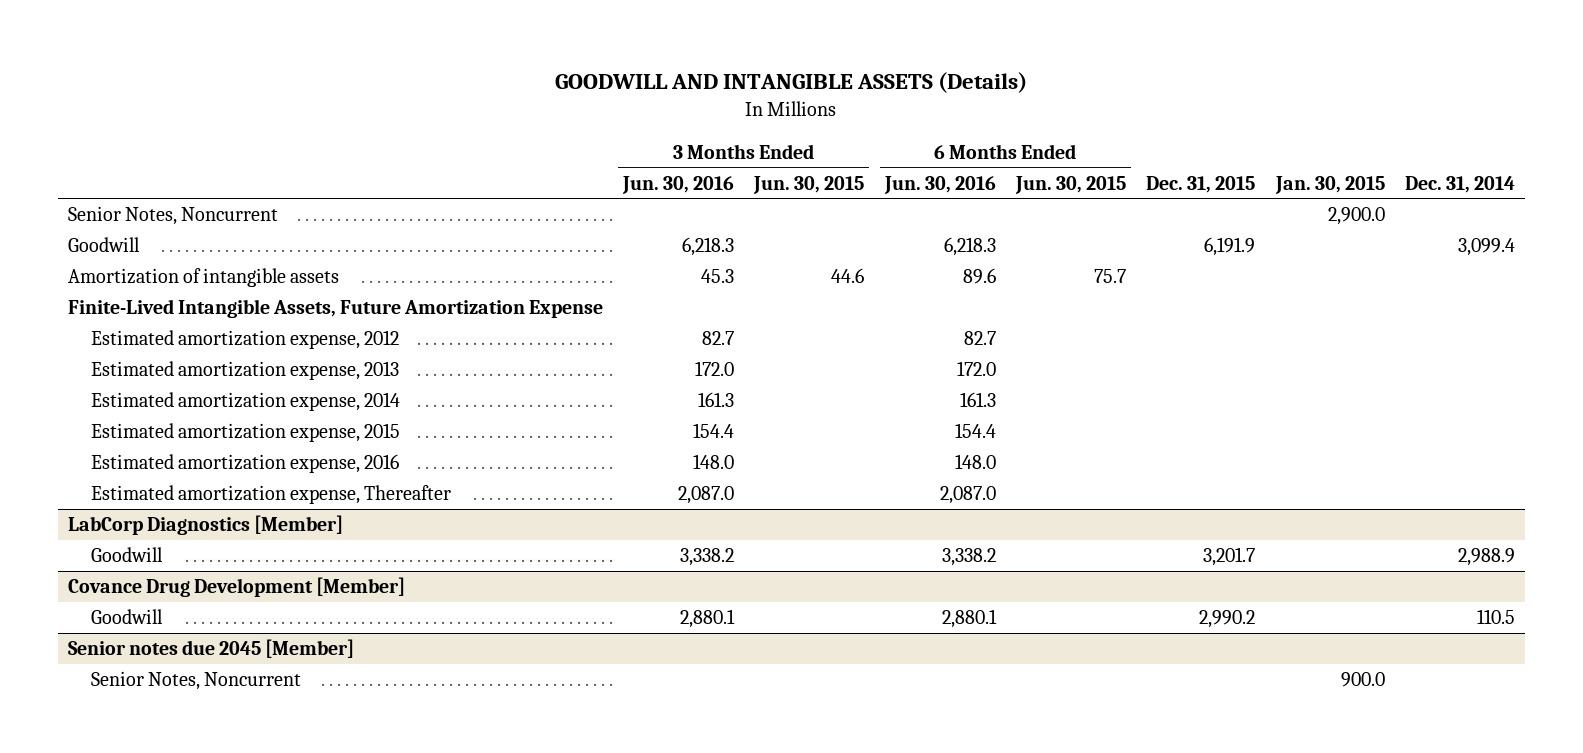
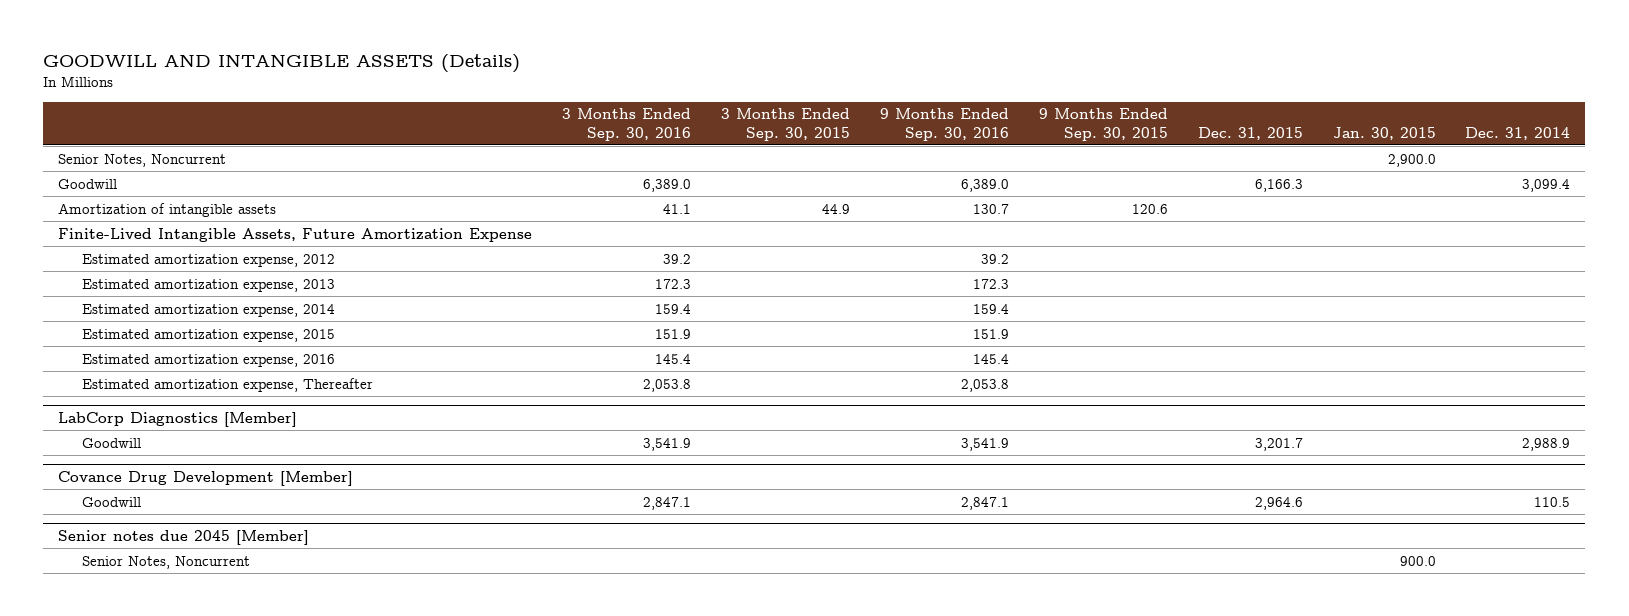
- | 3 Months Ended Jun. 30, 2016 | 3 Months Ended Jun. 30, 2015 | 6 Months Ended Jun. 30, 2016 | 6 Months Ended Jun. 30, 2015 | Dec. 31, 2015 | Jan. 30, 2015 | Dec. 31, 2014
+ | 3 Months Ended Sep. 30, 2016 | 3 Months Ended Sep. 30, 2015 | 9 Months Ended Sep. 30, 2016 | 9 Months Ended Sep. 30, 2015 | Dec. 31, 2015 | Jan. 30, 2015 | Dec. 31, 2014
- Goodwill | 6,218.3 | | 6,218.3 | | 6,191.9 | | 3,099.4
+ Goodwill | 6,389.0 | | 6,389.0 | | 6,166.3 | | 3,099.4
@ Covance Drug Development [Member]
- Goodwill | 2,880.1 | | 2,880.1 | | 2,990.2 | | 110.5
+ Goodwill | 2,847.1 | | 2,847.1 | | 2,964.6 | | 110.5

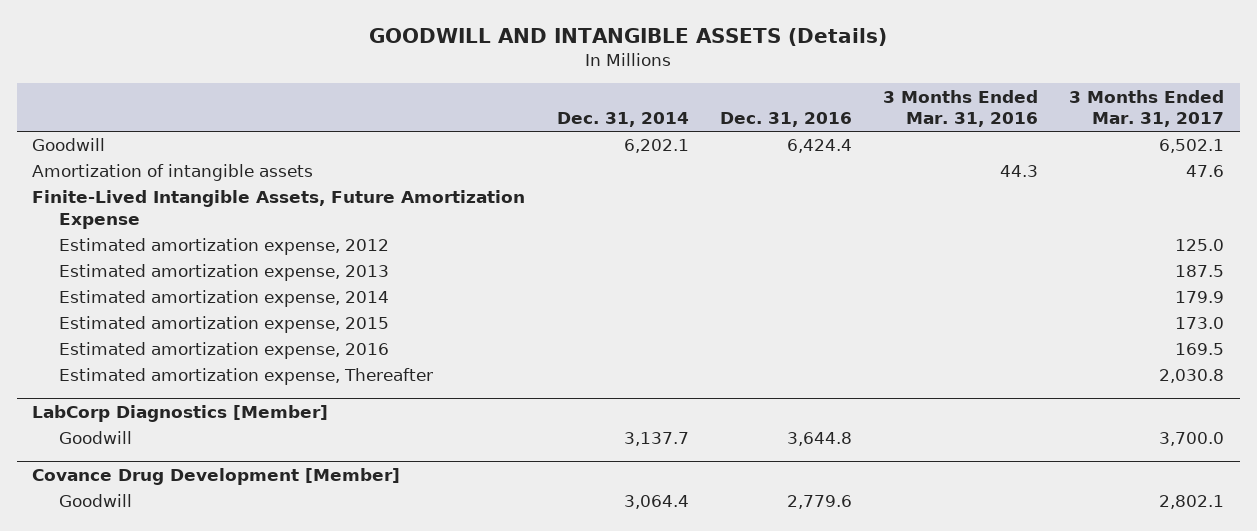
- | 3 Months Ended Sep. 30, 2016 | 3 Months Ended Sep. 30, 2015 | 9 Months Ended Sep. 30, 2016 | 9 Months Ended Sep. 30, 2015 | Dec. 31, 2015 | Jan. 30, 2015 | Dec. 31, 2014
+ | Dec. 31, 2014 | Dec. 31, 2016 | 3 Months Ended Mar. 31, 2016 | 3 Months Ended Mar. 31, 2017
- Senior Notes, Noncurrent | | | | | | 2,900.0 |
- Goodwill | 6,389.0 | | 6,389.0 | | 6,166.3 | | 3,099.4
+ Goodwill | 6,202.1 | 6,424.4 | | 6,502.1
@ LabCorp Diagnostics [Member]
- Goodwill | 3,541.9 | | 3,541.9 | | 3,201.7 | | 2,988.9
+ Goodwill | 3,137.7 | 3,644.8 | | 3,700.0
@ Covance Drug Development [Member]
- Goodwill | 2,847.1 | | 2,847.1 | | 2,964.6 | | 110.5
- Senior notes due 2045 [Member]
- Senior Notes, Noncurrent | | | | | | 900.0 |
@ Covance Drug Development [Member]
+ Goodwill | 3,064.4 | 2,779.6 | | 2,802.1

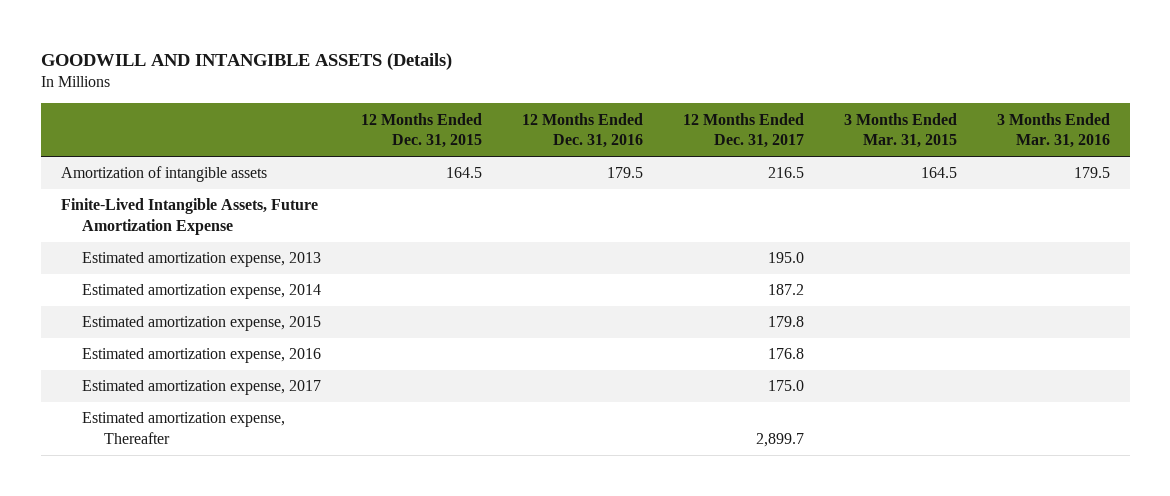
- | Dec. 31, 2014 | Dec. 31, 2016 | 3 Months Ended Mar. 31, 2016 | 3 Months Ended Mar. 31, 2017
+ | 12 Months Ended Dec. 31, 2015 | 12 Months Ended Dec. 31, 2016 | 12 Months Ended Dec. 31, 2017 | 3 Months Ended Mar. 31, 2015 | 3 Months Ended Mar. 31, 2016
- Goodwill | 6,202.1 | 6,424.4 | | 6,502.1
- Amortization of intangible assets | | | 44.3 | 47.6
+ Amortization of intangible assets | 164.5 | 179.5 | 216.5 | 164.5 | 179.5
- Estimated amortization expense, 2012 | | | | 125.0
+ Estimated amortization expense, 2017 | | | 175.0 | |
- LabCorp Diagnostics [Member]
- Goodwill | 3,137.7 | 3,644.8 | | 3,700.0
- Covance Drug Development [Member]
- Goodwill | 3,064.4 | 2,779.6 | | 2,802.1

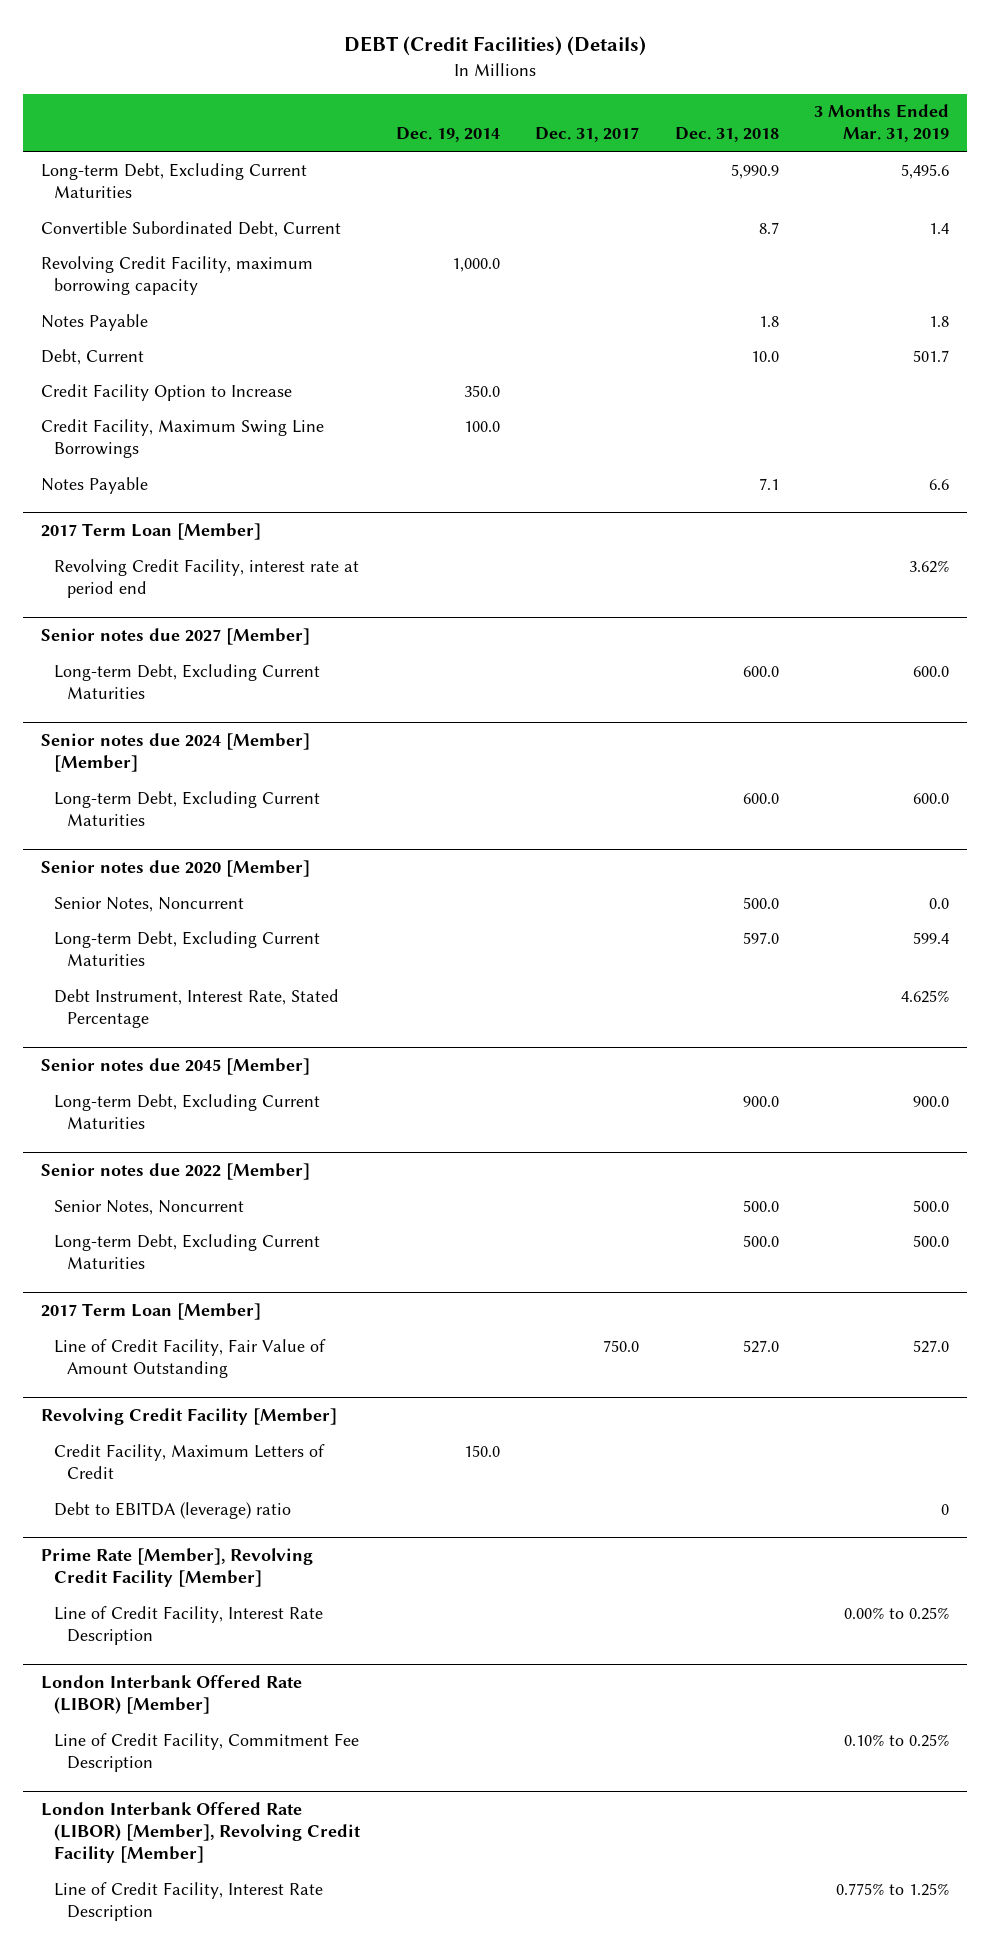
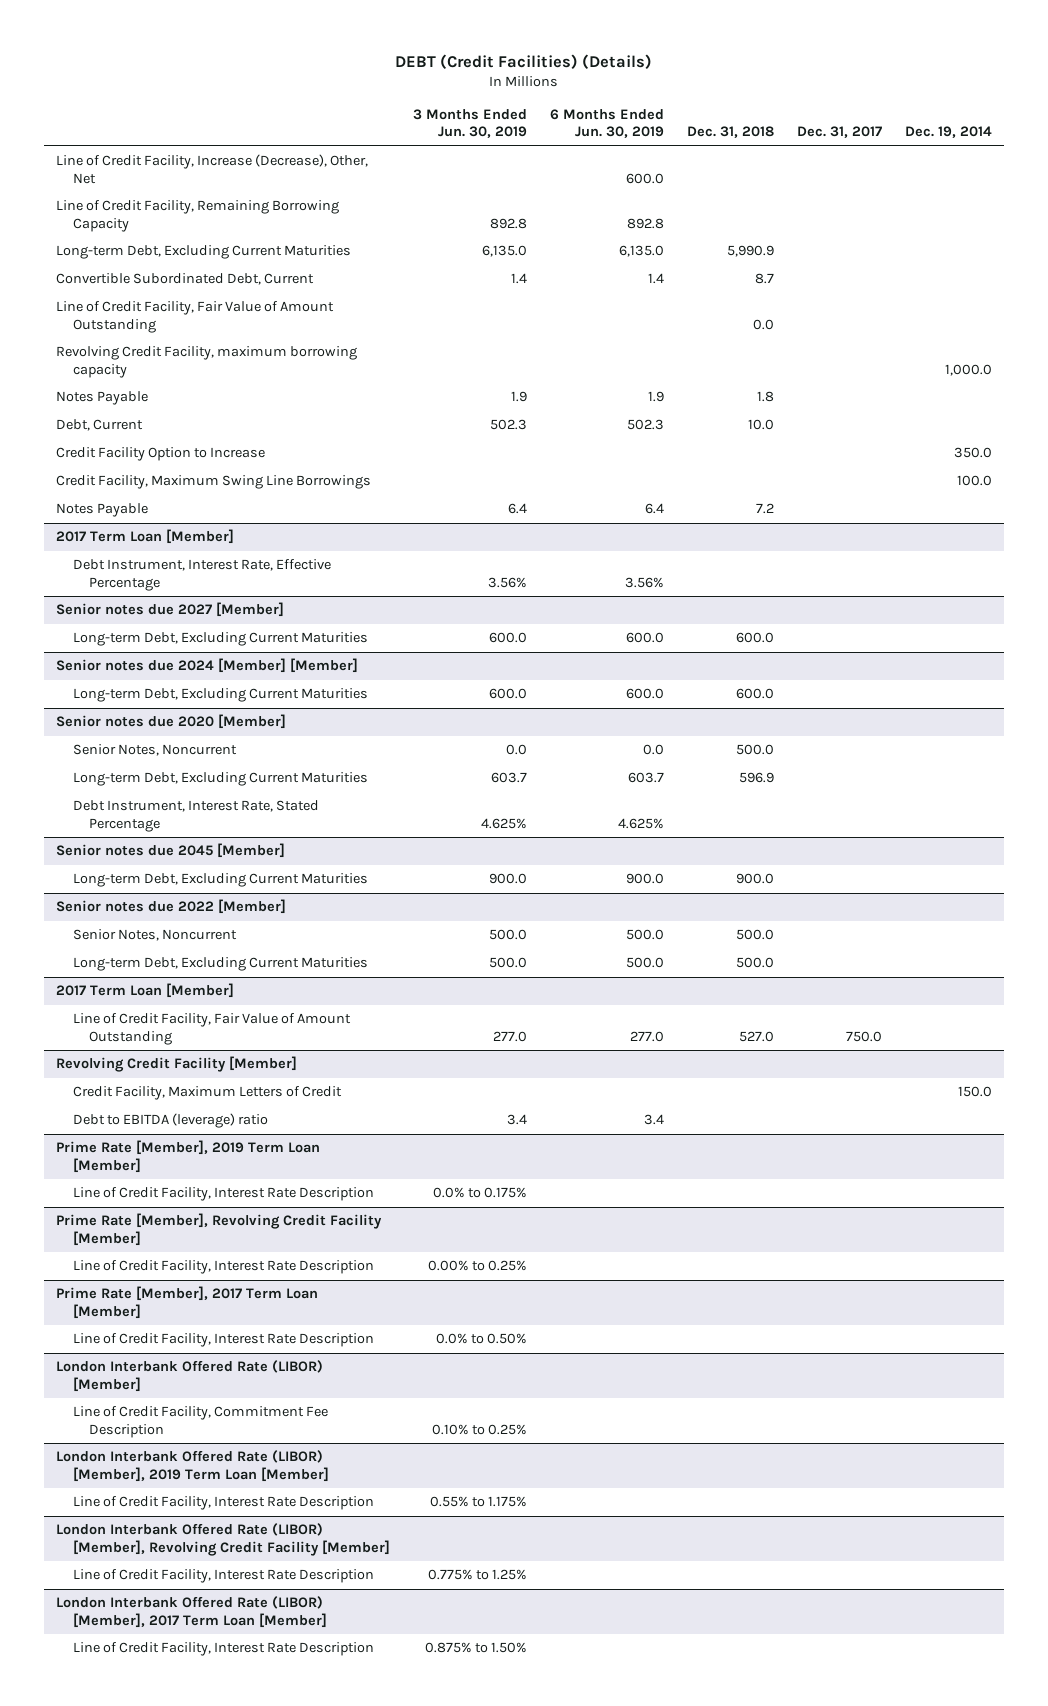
- | Dec. 19, 2014 | Dec. 31, 2017 | Dec. 31, 2018 | 3 Months Ended Mar. 31, 2019
+ | 3 Months Ended Jun. 30, 2019 | 6 Months Ended Jun. 30, 2019 | Dec. 31, 2018 | Dec. 31, 2017 | Dec. 19, 2014
+ Line of Credit Facility, Increase (Decrease), Other, Net | | 600.0 | | |
+ Line of Credit Facility, Remaining Borrowing Capacity | 892.8 | 892.8 | | |
+ Line of Credit Facility, Fair Value of Amount Outstanding | | | 0.0 | |
- Notes Payable | | | 7.1 | 6.6
+ Notes Payable | 6.4 | 6.4 | 7.2 | |
@ 2017 Term Loan [Member]
- Revolving Credit Facility, interest rate at period end | | | | 3.62%
+ Debt Instrument, Interest Rate, Effective Percentage | 3.56% | 3.56% | | |
@ Senior notes due 2020 [Member]
- Long-term Debt, Excluding Current Maturities | | | 597.0 | 599.4
+ Long-term Debt, Excluding Current Maturities | 603.7 | 603.7 | 596.9 | |
+ Prime Rate [Member], 2019 Term Loan [Member]
+ Line of Credit Facility, Interest Rate Description | 0.0% to 0.175% | | | |
+ Prime Rate [Member], 2017 Term Loan [Member]
+ Line of Credit Facility, Interest Rate Description | 0.0% to 0.50% | | | |
+ London Interbank Offered Rate (LIBOR) [Member], 2019 Term Loan [Member]
+ Line of Credit Facility, Interest Rate Description | 0.55% to 1.175% | | | |
+ London Interbank Offered Rate (LIBOR) [Member], 2017 Term Loan [Member]
+ Line of Credit Facility, Interest Rate Description | 0.875% to 1.50% | | | |

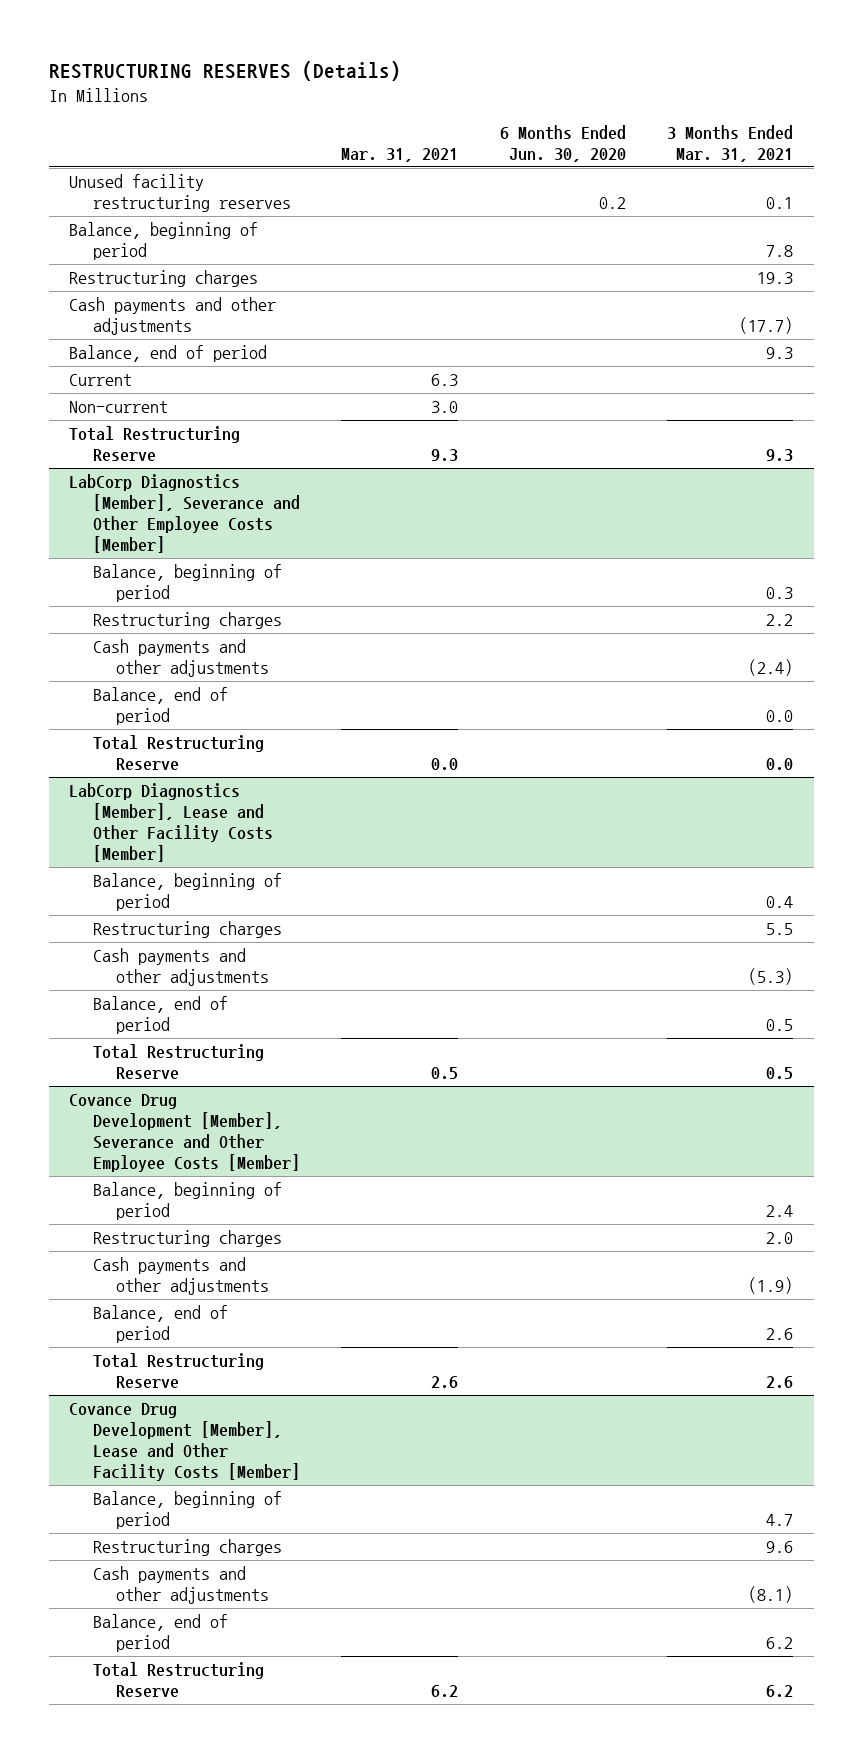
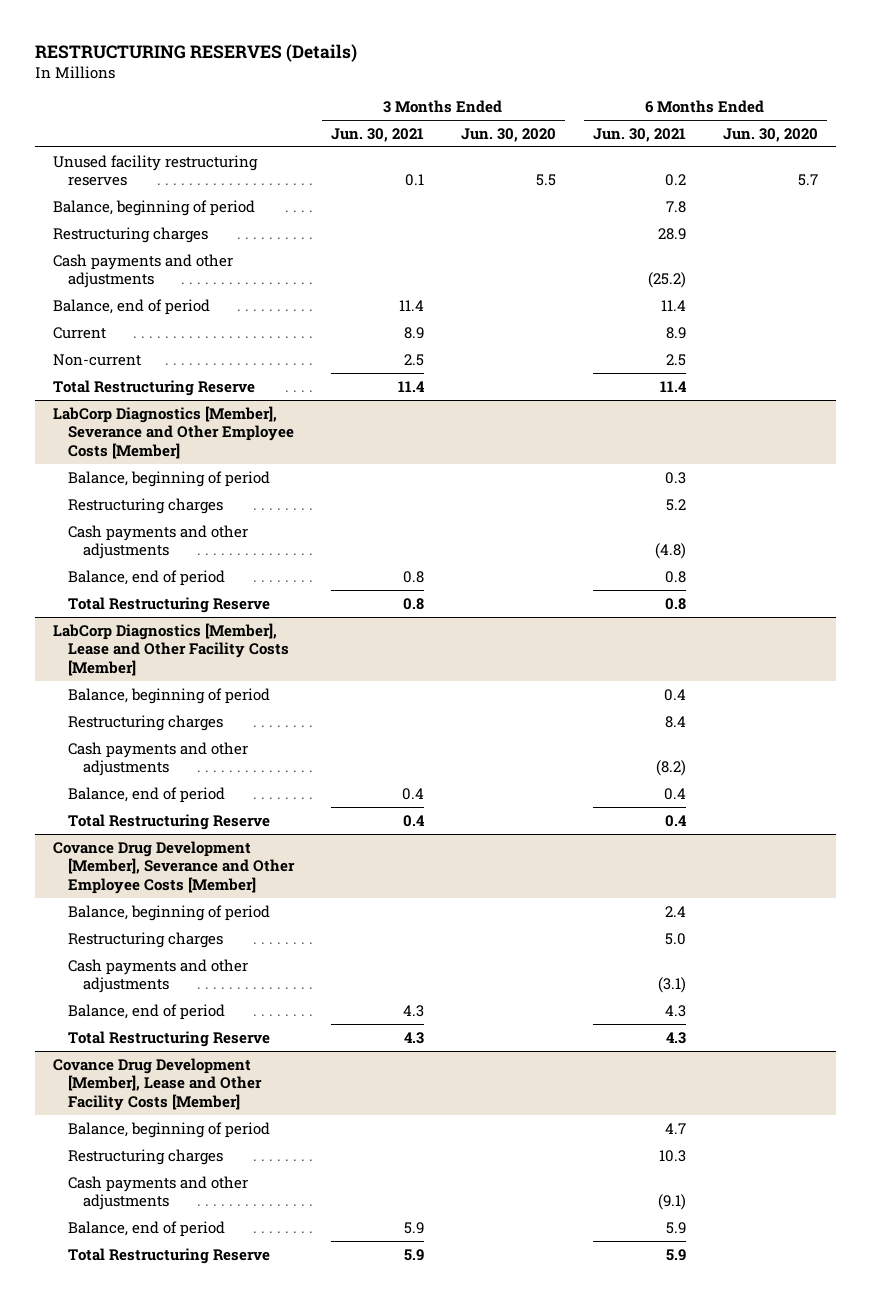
- | Mar. 31, 2021 | 6 Months Ended Jun. 30, 2020 | 3 Months Ended Mar. 31, 2021
+ | 3 Months Ended Jun. 30, 2021 | 3 Months Ended Jun. 30, 2020 | 6 Months Ended Jun. 30, 2021 | 6 Months Ended Jun. 30, 2020
- Unused facility restructuring reserves | | 0.2 | 0.1
+ Unused facility restructuring reserves | 0.1 | 5.5 | 0.2 | 5.7

